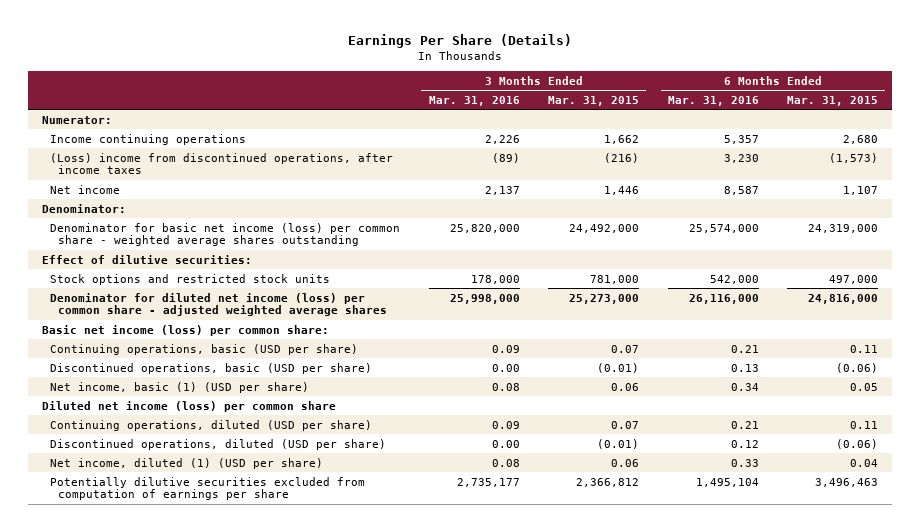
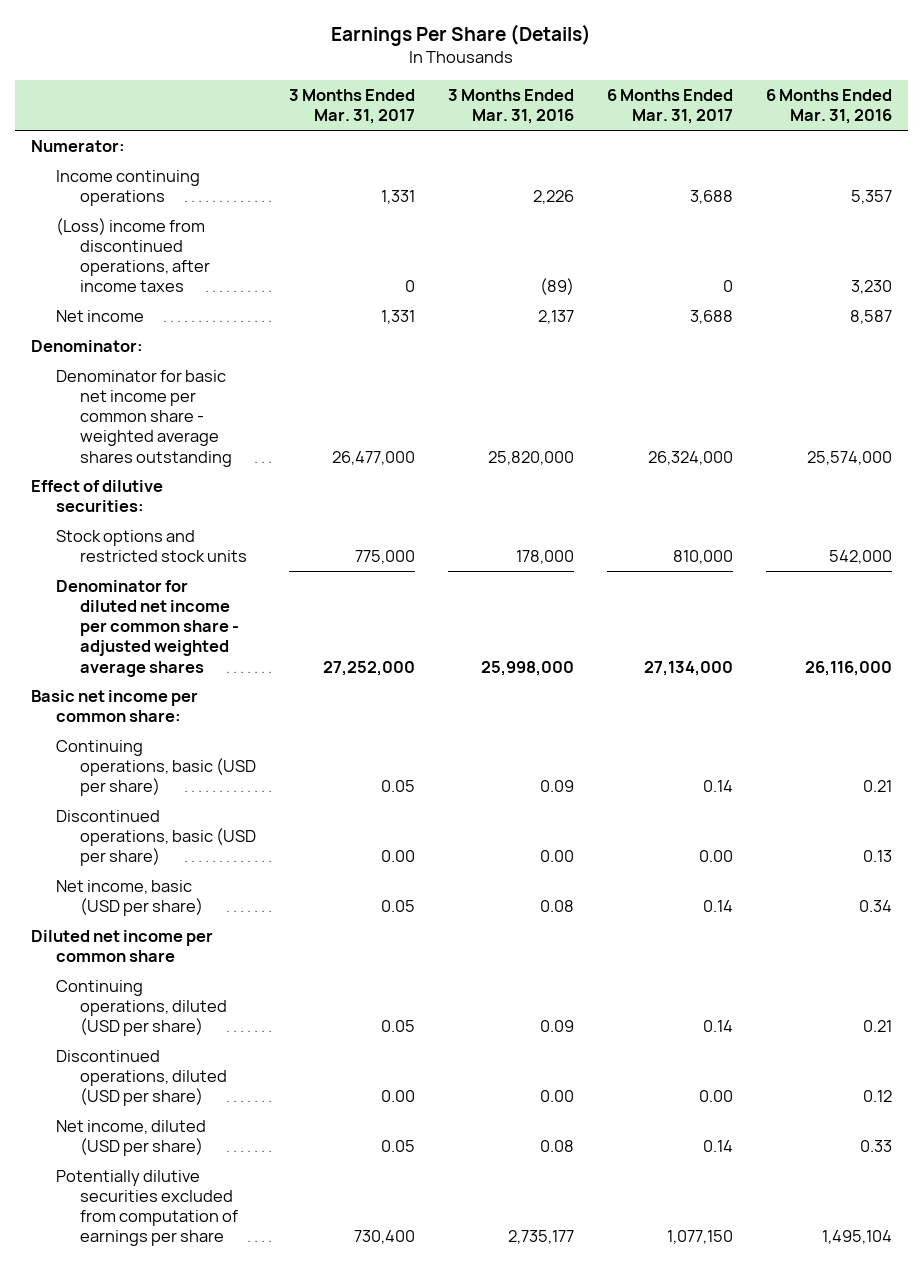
- | 3 Months Ended Mar. 31, 2016 | 3 Months Ended Mar. 31, 2015 | 6 Months Ended Mar. 31, 2016 | 6 Months Ended Mar. 31, 2015
+ | 3 Months Ended Mar. 31, 2017 | 3 Months Ended Mar. 31, 2016 | 6 Months Ended Mar. 31, 2017 | 6 Months Ended Mar. 31, 2016
- Denominator for basic net income (loss) per common share - weighted average shares outstanding | 25,820,000 | 24,492,000 | 25,574,000 | 24,319,000
+ Denominator for basic net income per common share - weighted average shares outstanding | 26,477,000 | 25,820,000 | 26,324,000 | 25,574,000
- Denominator for diluted net income (loss) per common share - adjusted weighted average shares | 25,998,000 | 25,273,000 | 26,116,000 | 24,816,000
- Basic net income (loss) per common share:
+ Denominator for diluted net income per common share - adjusted weighted average shares | 27,252,000 | 25,998,000 | 27,134,000 | 26,116,000
+ Basic net income per common share:
- Net income, basic (1) (USD per share) | 0.08 | 0.06 | 0.34 | 0.05
- Diluted net income (loss) per common share
+ Net income, basic (USD per share) | 0.05 | 0.08 | 0.14 | 0.34
+ Diluted net income per common share
- Net income, diluted (1) (USD per share) | 0.08 | 0.06 | 0.33 | 0.04
+ Net income, diluted (USD per share) | 0.05 | 0.08 | 0.14 | 0.33

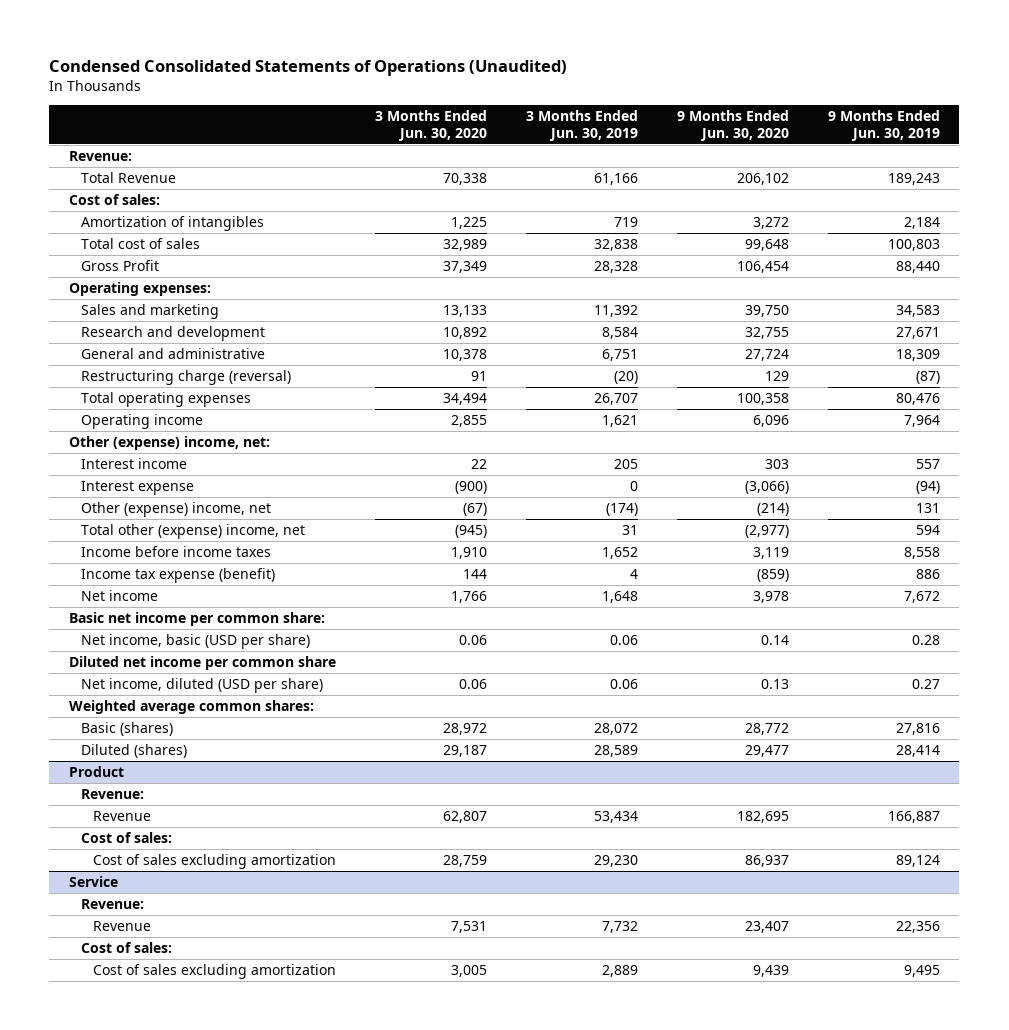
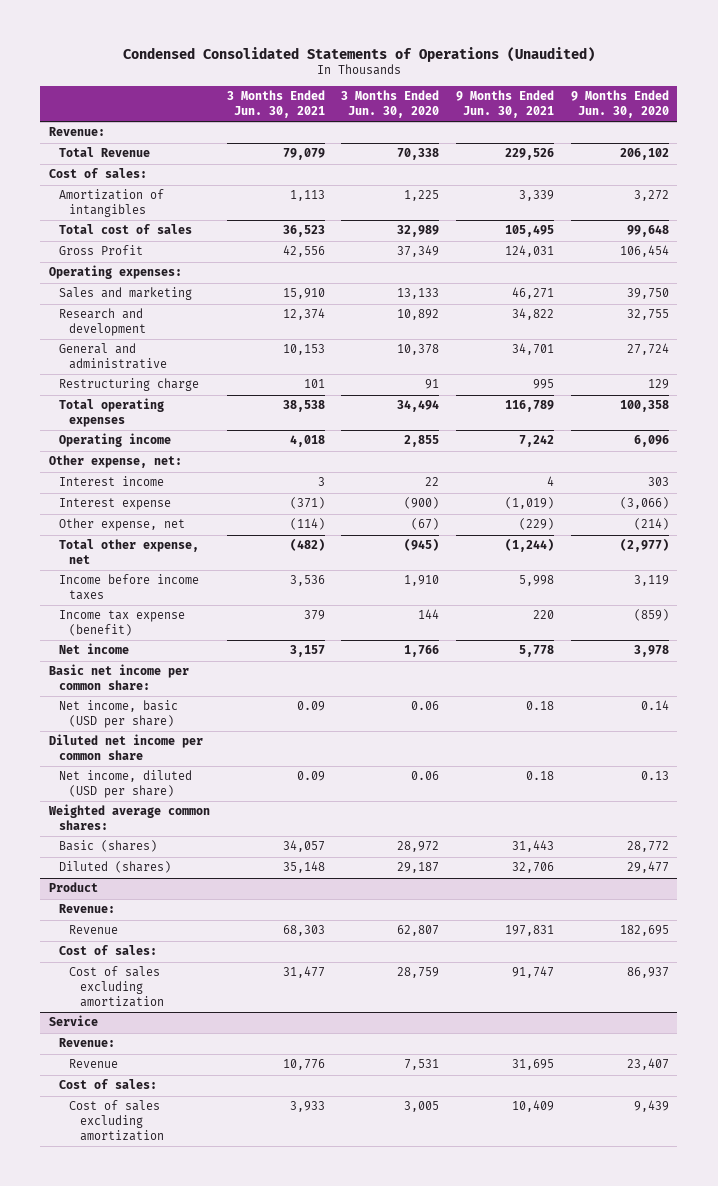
- | 3 Months Ended Jun. 30, 2020 | 3 Months Ended Jun. 30, 2019 | 9 Months Ended Jun. 30, 2020 | 9 Months Ended Jun. 30, 2019
+ | 3 Months Ended Jun. 30, 2021 | 3 Months Ended Jun. 30, 2020 | 9 Months Ended Jun. 30, 2021 | 9 Months Ended Jun. 30, 2020
- Restructuring charge (reversal) | 91 | (20) | 129 | (87)
+ Restructuring charge | 101 | 91 | 995 | 129
- Other (expense) income, net:
+ Other expense, net:
- Other (expense) income, net | (67) | (174) | (214) | 131
- Total other (expense) income, net | (945) | 31 | (2,977) | 594
+ Other expense, net | (114) | (67) | (229) | (214)
+ Total other expense, net | (482) | (945) | (1,244) | (2,977)

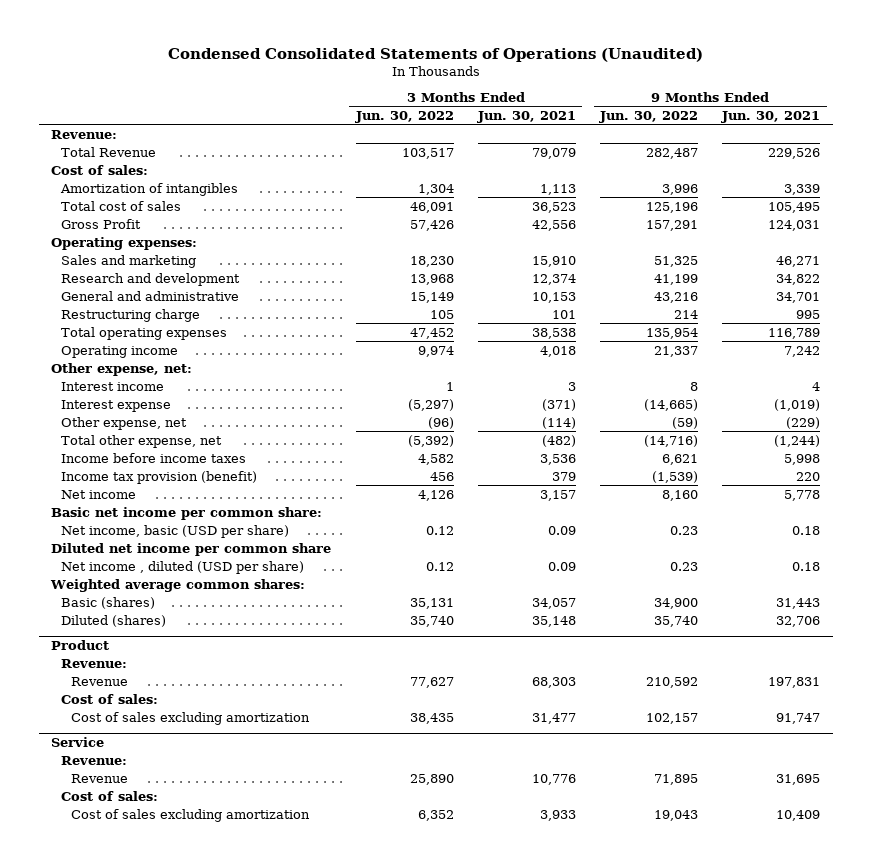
- | 3 Months Ended Jun. 30, 2021 | 3 Months Ended Jun. 30, 2020 | 9 Months Ended Jun. 30, 2021 | 9 Months Ended Jun. 30, 2020
+ | 3 Months Ended Jun. 30, 2022 | 3 Months Ended Jun. 30, 2021 | 9 Months Ended Jun. 30, 2022 | 9 Months Ended Jun. 30, 2021
- Income tax expense (benefit) | 379 | 144 | 220 | (859)
+ Income tax provision (benefit) | 456 | 379 | (1,539) | 220
- Net income, diluted (USD per share) | 0.09 | 0.06 | 0.18 | 0.13
+ Net income , diluted (USD per share) | 0.12 | 0.09 | 0.23 | 0.18

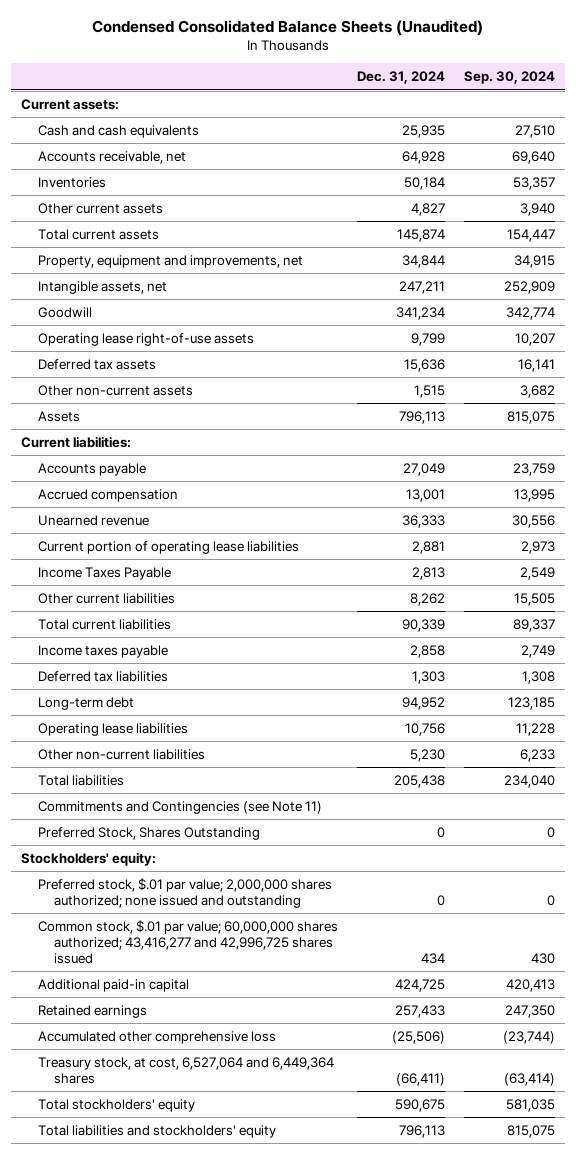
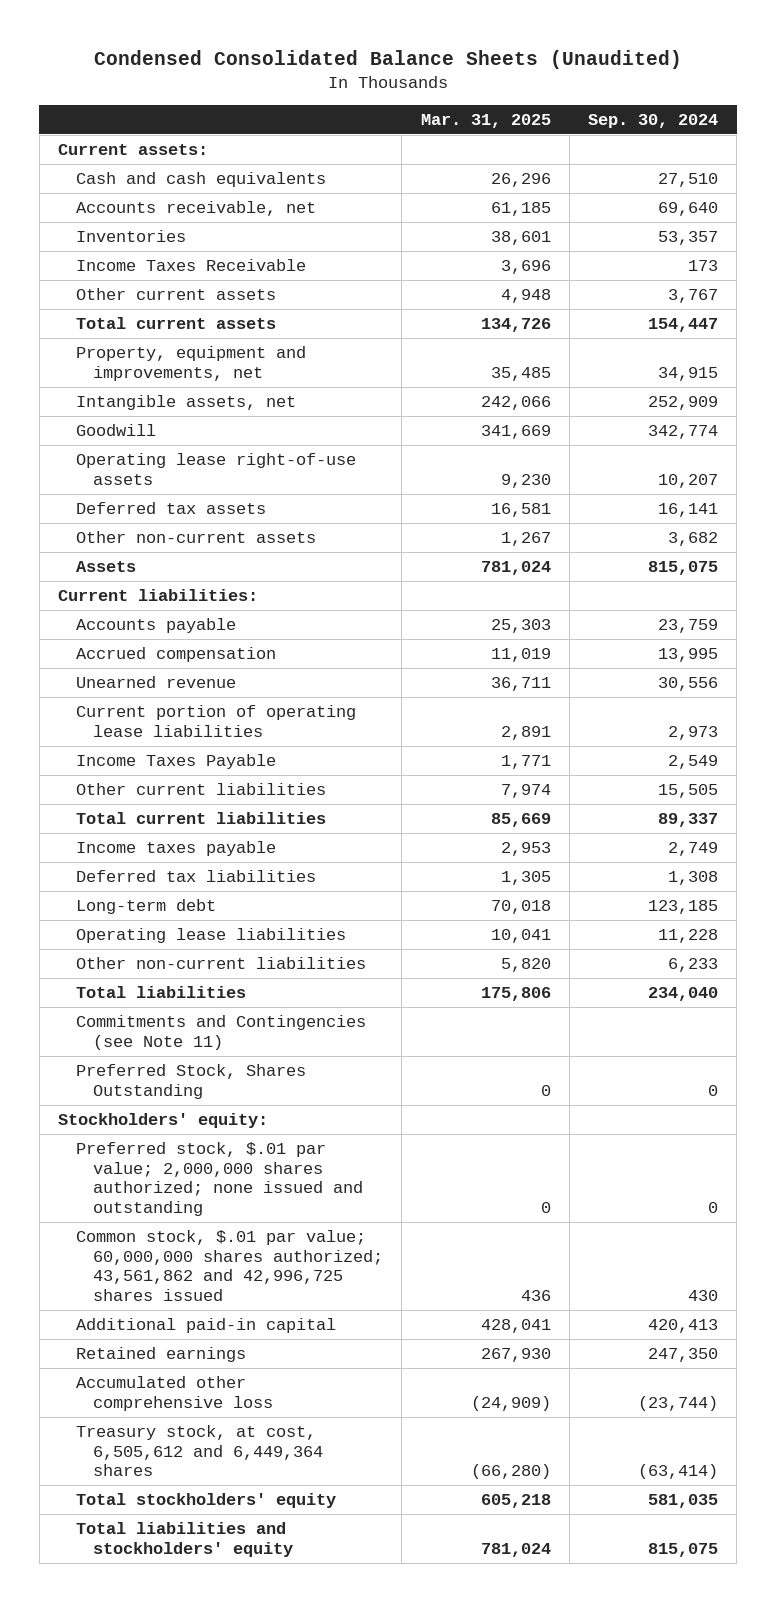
- | Dec. 31, 2024 | Sep. 30, 2024
+ | Mar. 31, 2025 | Sep. 30, 2024
- Other current assets | 4,827 | 3,940
+ Income Taxes Receivable | 3,696 | 173
+ Other current assets | 4,948 | 3,767
- Common stock, $.01 par value; 60,000,000 shares authorized; 43,416,277 and 42,996,725 shares issued | 434 | 430
+ Common stock, $.01 par value; 60,000,000 shares authorized; 43,561,862 and 42,996,725 shares issued | 436 | 430
- Treasury stock, at cost, 6,527,064 and 6,449,364 shares | (66,411) | (63,414)
+ Treasury stock, at cost, 6,505,612 and 6,449,364 shares | (66,280) | (63,414)

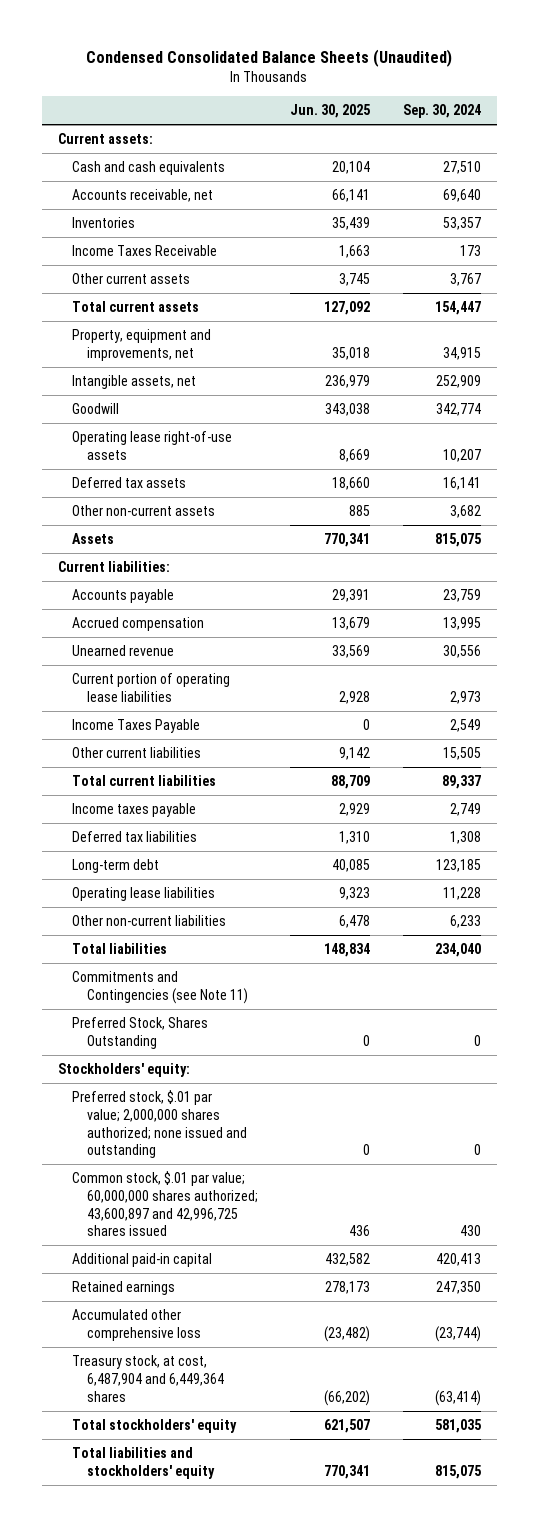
- | Mar. 31, 2025 | Sep. 30, 2024
+ | Jun. 30, 2025 | Sep. 30, 2024
- Common stock, $.01 par value; 60,000,000 shares authorized; 43,561,862 and 42,996,725 shares issued | 436 | 430
+ Common stock, $.01 par value; 60,000,000 shares authorized; 43,600,897 and 42,996,725 shares issued | 436 | 430
- Treasury stock, at cost, 6,505,612 and 6,449,364 shares | (66,280) | (63,414)
+ Treasury stock, at cost, 6,487,904 and 6,449,364 shares | (66,202) | (63,414)

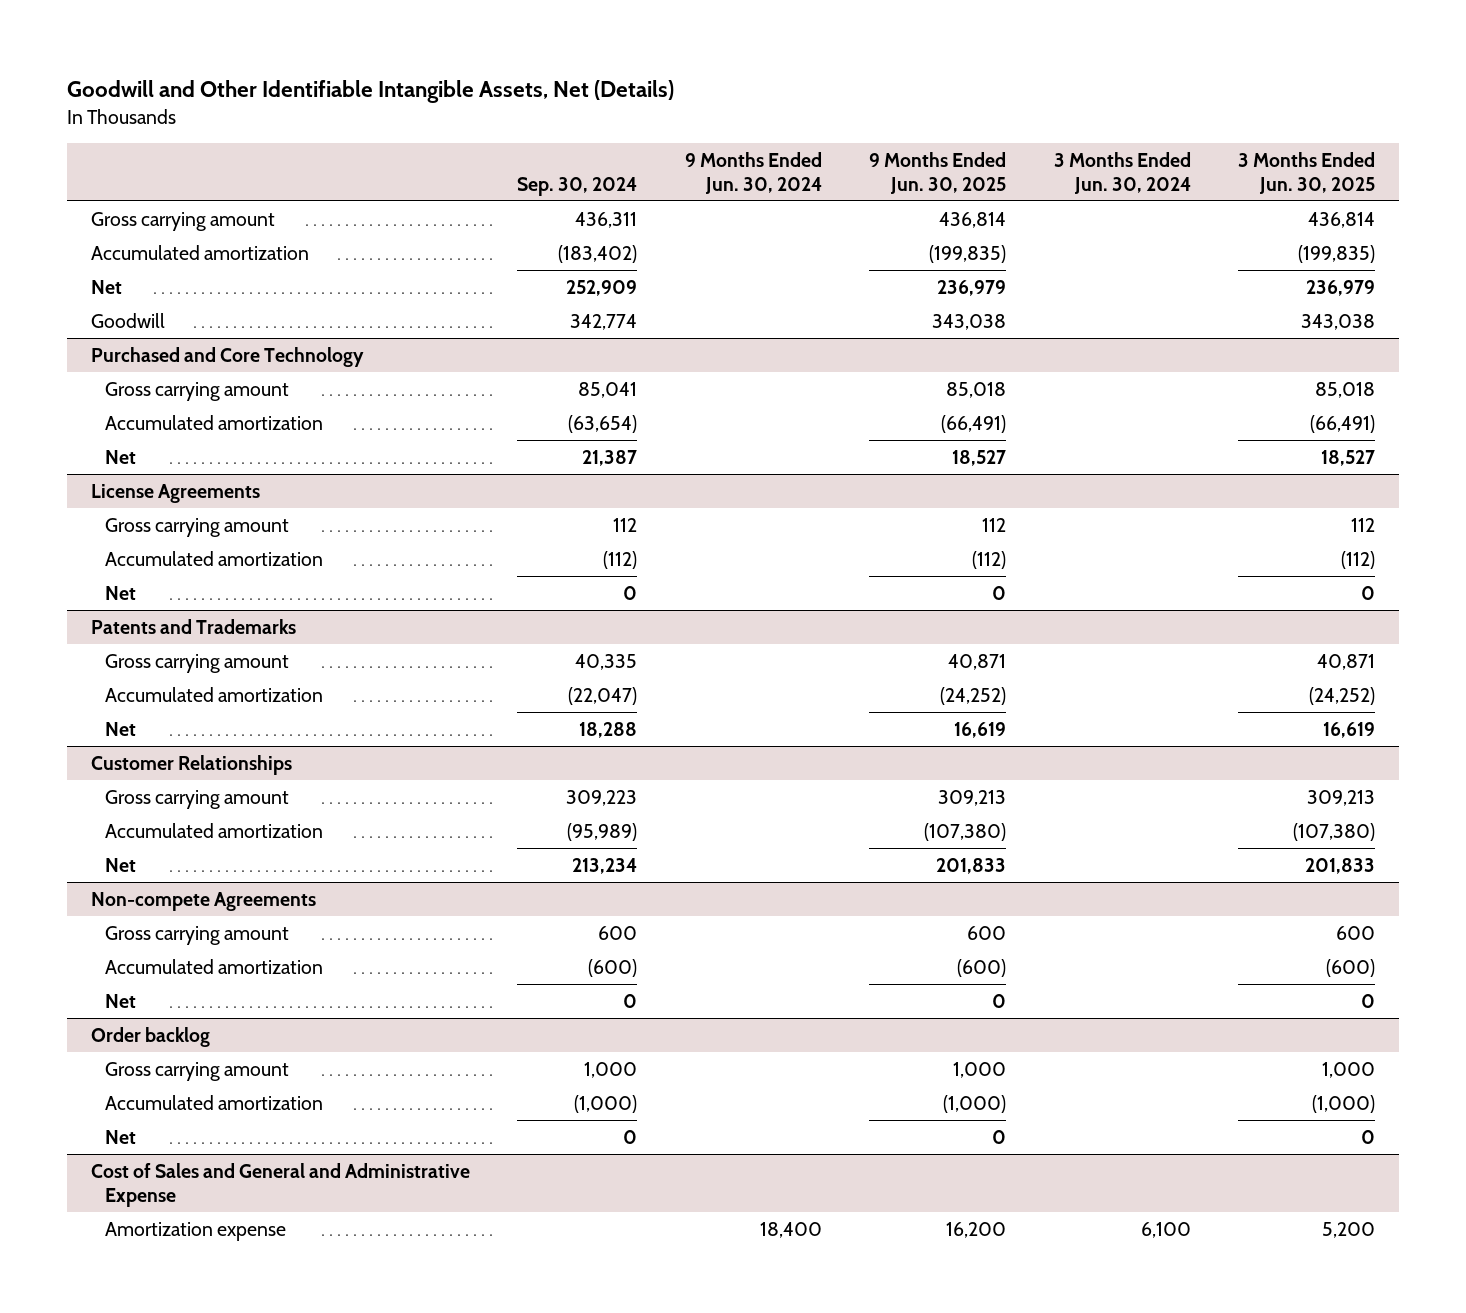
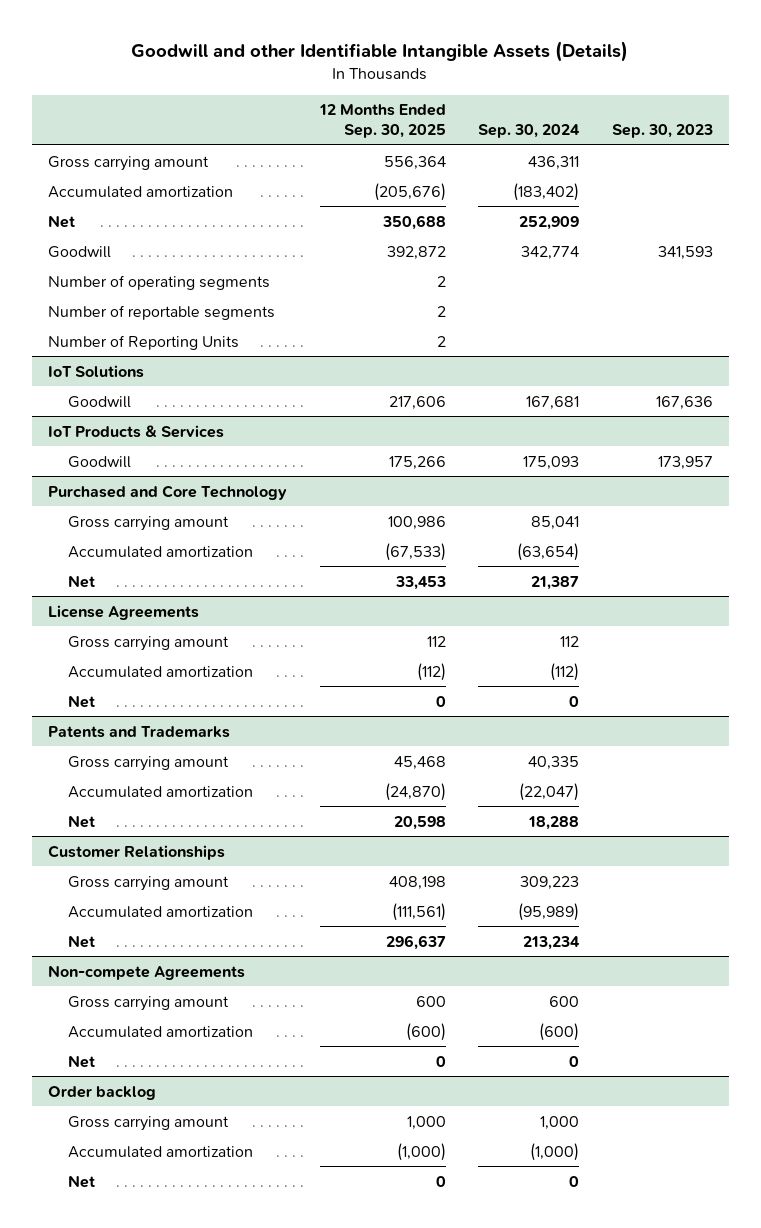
- Goodwill and Other Identifiable Intangible Assets, Net (Details)
+ Goodwill and other Identifiable Intangible Assets (Details)
- | Sep. 30, 2024 | 9 Months Ended Jun. 30, 2024 | 9 Months Ended Jun. 30, 2025 | 3 Months Ended Jun. 30, 2024 | 3 Months Ended Jun. 30, 2025
+ | 12 Months Ended Sep. 30, 2025 | Sep. 30, 2024 | Sep. 30, 2023
+ Number of operating segments | 2 | |
+ Number of reportable segments | 2 | |
+ Number of Reporting Units | 2 | |
+ IoT Solutions
+ Goodwill | 217,606 | 167,681 | 167,636
+ IoT Products & Services
+ Goodwill | 175,266 | 175,093 | 173,957
- Cost of Sales and General and Administrative Expense
- Amortization expense | | 18,400 | 16,200 | 6,100 | 5,200

